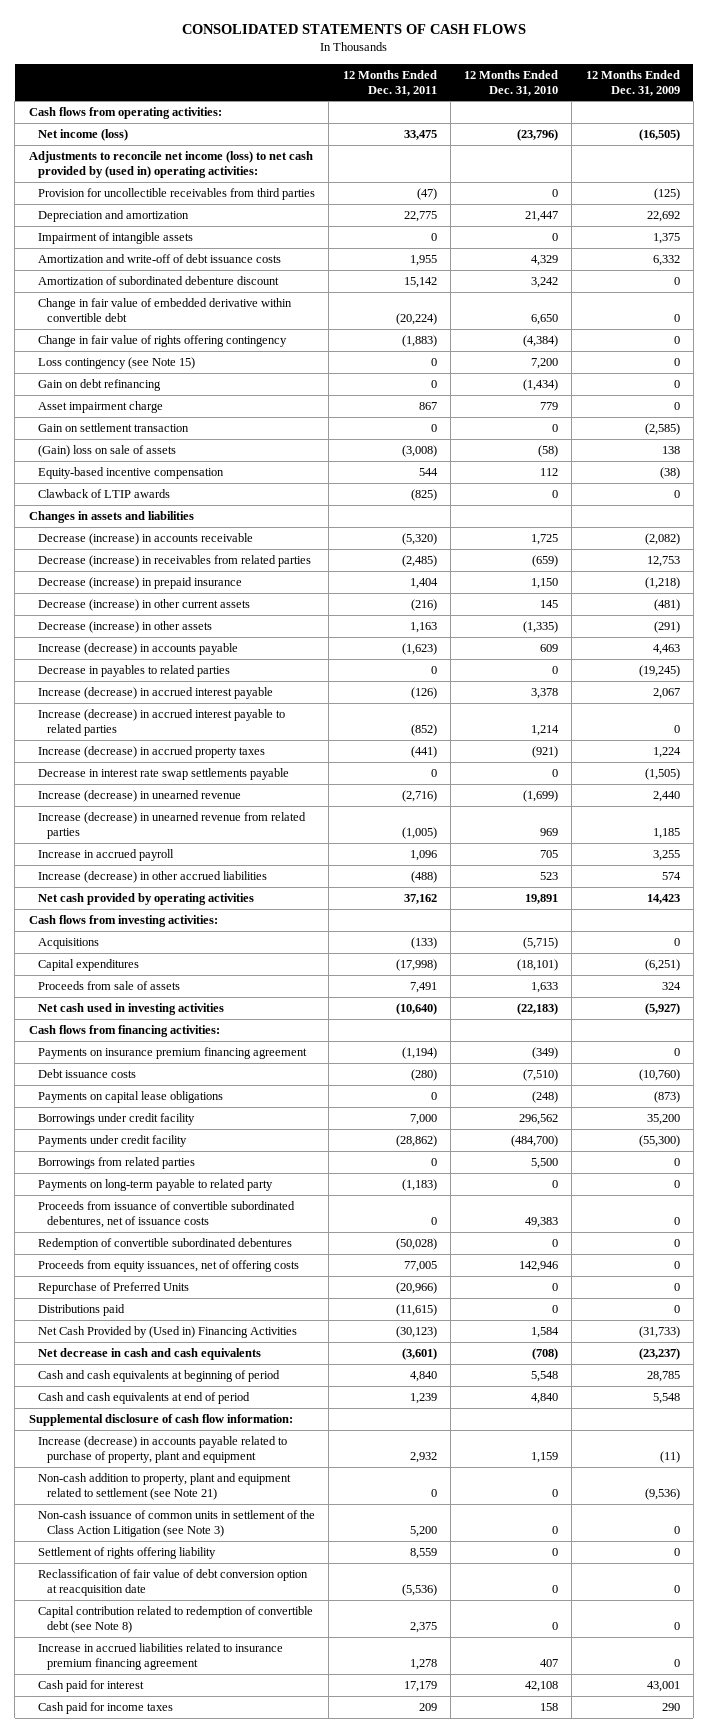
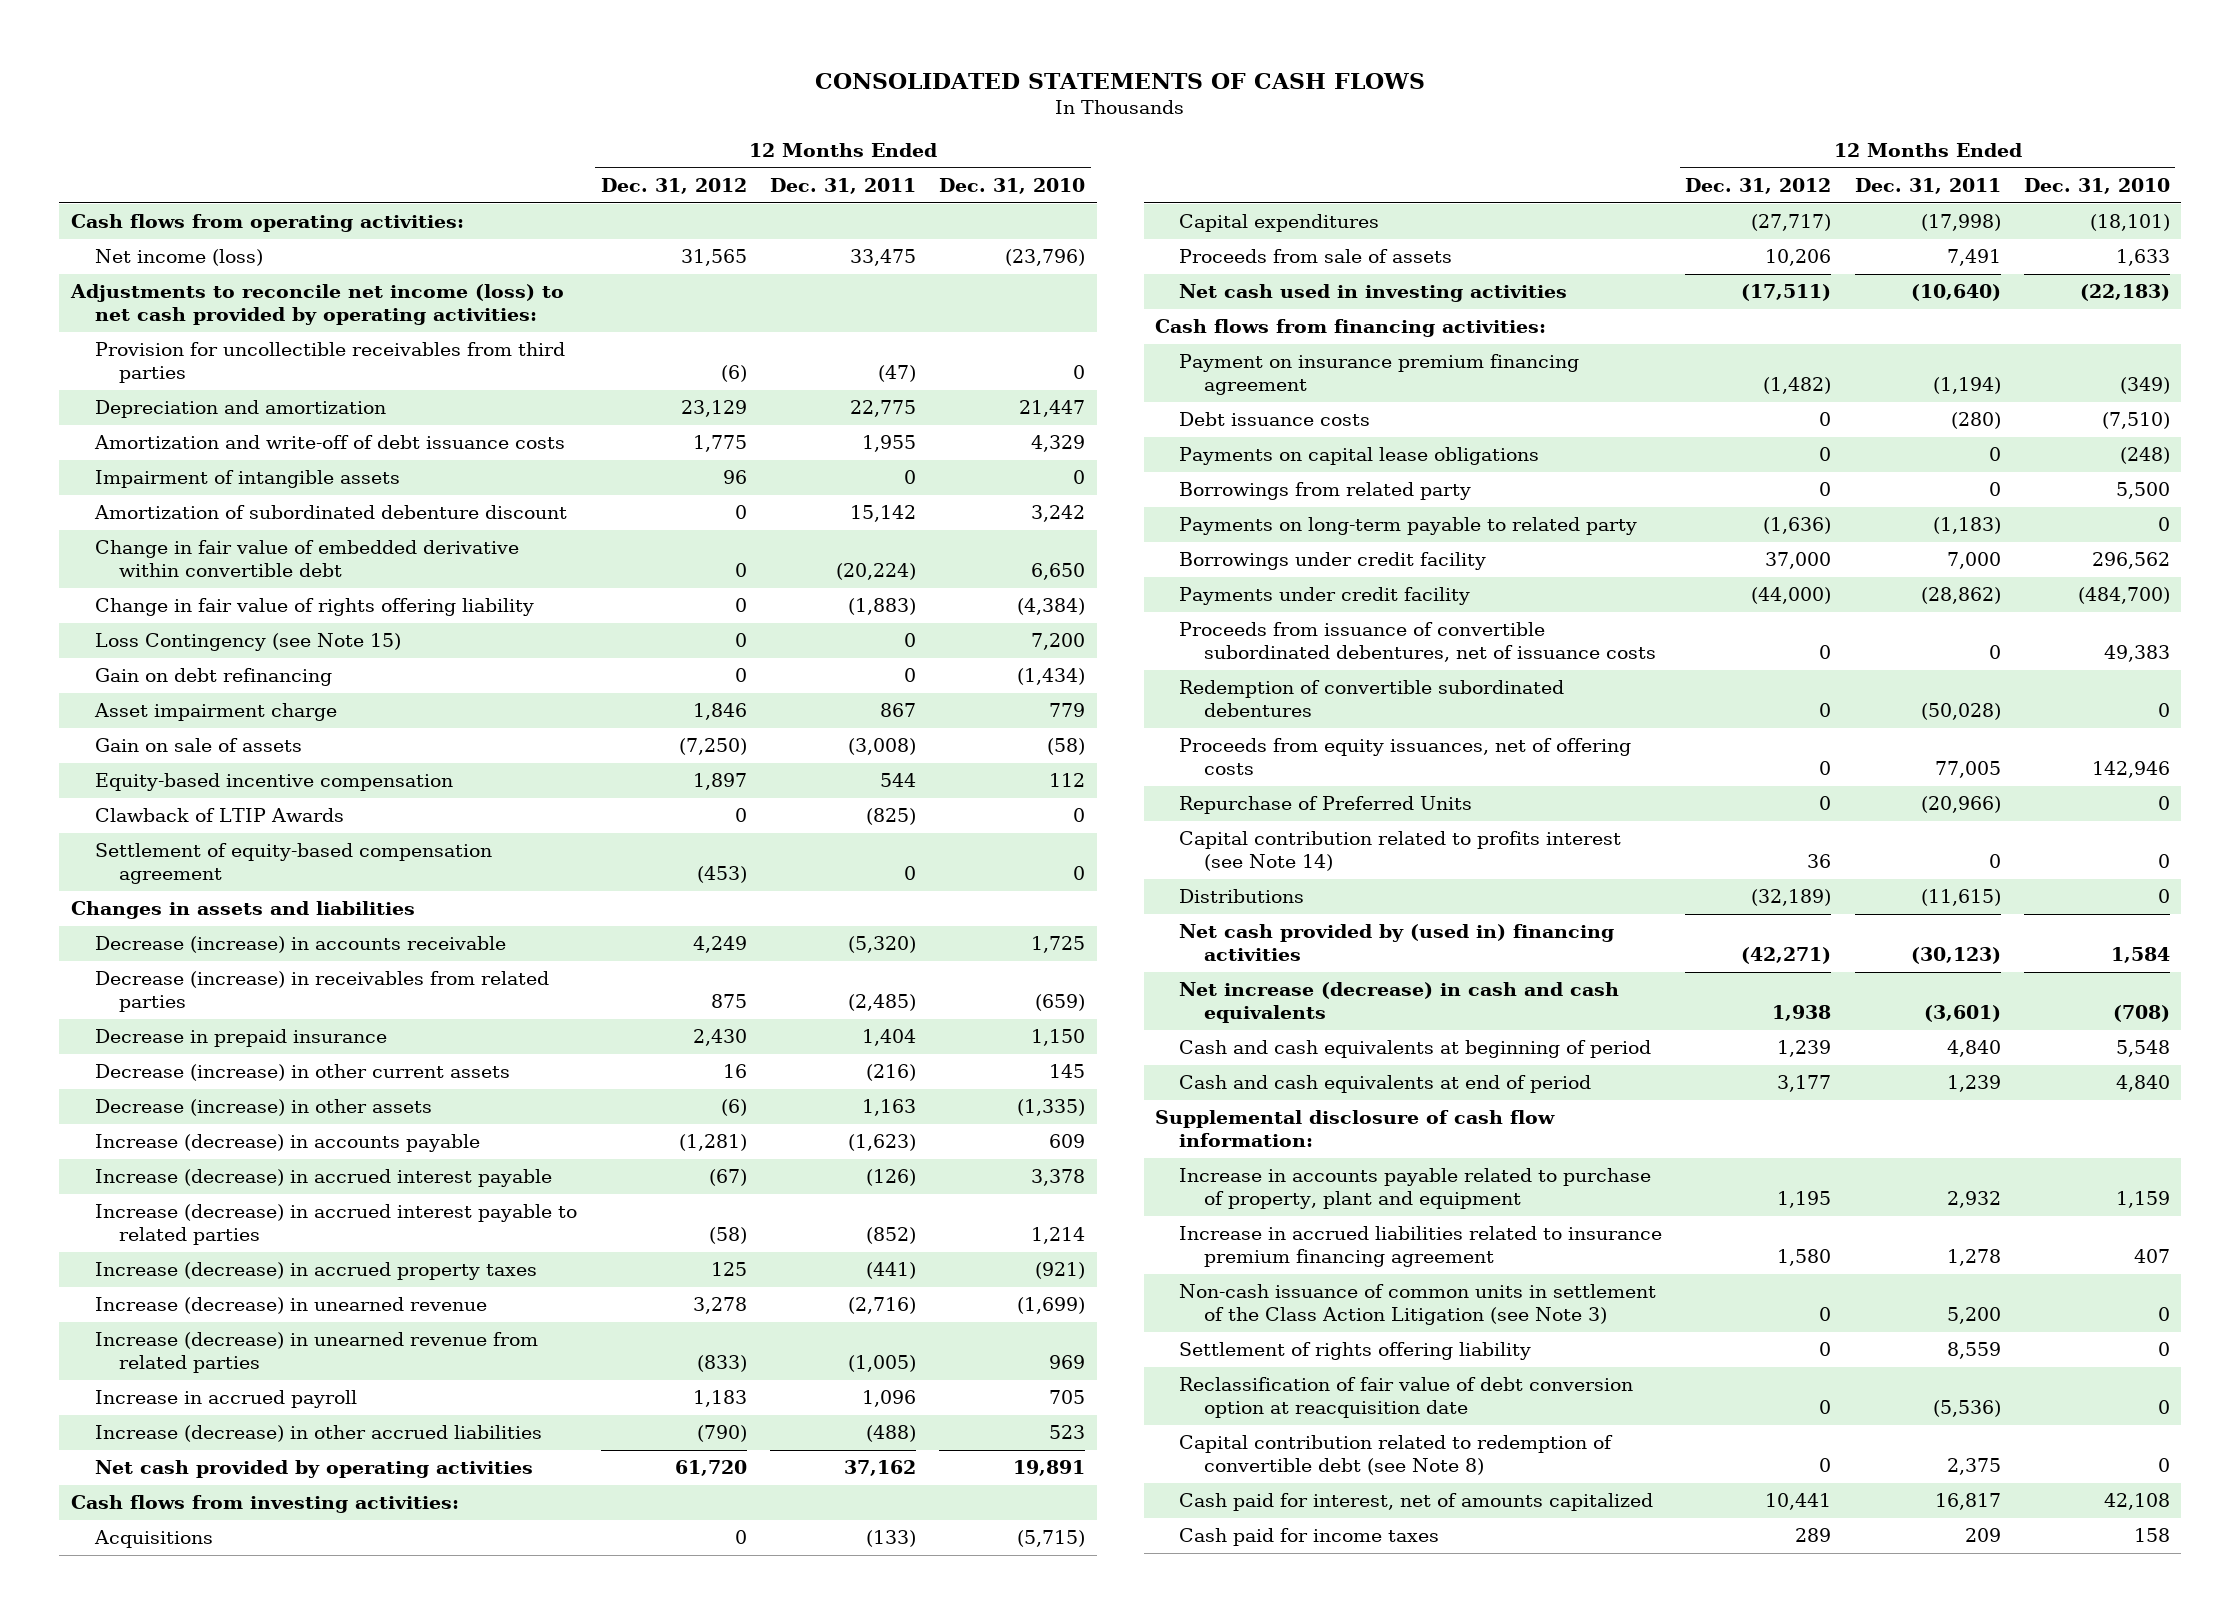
- | 12 Months Ended Dec. 31, 2011 | 12 Months Ended Dec. 31, 2010 | 12 Months Ended Dec. 31, 2009
+ | 12 Months Ended Dec. 31, 2012 | 12 Months Ended Dec. 31, 2011 | 12 Months Ended Dec. 31, 2010
- Adjustments to reconcile net income (loss) to net cash provided by (used in) operating activities:
+ Adjustments to reconcile net income (loss) to net cash provided by operating activities:
moved down: Impairment of intangible assets | 96 | 0 | 0
- Change in fair value of rights offering contingency | (1,883) | (4,384) | 0
- Loss contingency (see Note 15) | 0 | 7,200 | 0
+ Change in fair value of rights offering liability | 0 | (1,883) | (4,384)
+ Loss Contingency (see Note 15) | 0 | 0 | 7,200
- Gain on settlement transaction | 0 | 0 | (2,585)
- (Gain) loss on sale of assets | (3,008) | (58) | 138
+ Gain on sale of assets | (7,250) | (3,008) | (58)
- Clawback of LTIP awards | (825) | 0 | 0
+ Clawback of LTIP Awards | 0 | (825) | 0
+ Settlement of equity-based compensation agreement | (453) | 0 | 0
- Decrease (increase) in prepaid insurance | 1,404 | 1,150 | (1,218)
+ Decrease in prepaid insurance | 2,430 | 1,404 | 1,150
- Decrease in payables to related parties | 0 | 0 | (19,245)
- Decrease in interest rate swap settlements payable | 0 | 0 | (1,505)
- Payments on insurance premium financing agreement | (1,194) | (349) | 0
+ Payment on insurance premium financing agreement | (1,482) | (1,194) | (349)
+ Borrowings from related party | 0 | 0 | 5,500
moved up: Payments on long-term payable to related party | (1,636) | (1,183) | 0
- Borrowings from related parties | 0 | 5,500 | 0
- Distributions paid | (11,615) | 0 | 0
- Net Cash Provided by (Used in) Financing Activities | (30,123) | 1,584 | (31,733)
- Net decrease in cash and cash equivalents | (3,601) | (708) | (23,237)
+ Capital contribution related to profits interest (see Note 14) | 36 | 0 | 0
+ Distributions | (32,189) | (11,615) | 0
+ Net cash provided by (used in) financing activities | (42,271) | (30,123) | 1,584
+ Net increase (decrease) in cash and cash equivalents | 1,938 | (3,601) | (708)
- Increase (decrease) in accounts payable related to purchase of property, plant and equipment | 2,932 | 1,159 | (11)
- Non-cash addition to property, plant and equipment related to settlement (see Note 21) | 0 | 0 | (9,536)
+ Increase in accounts payable related to purchase of property, plant and equipment | 1,195 | 2,932 | 1,159
moved up: Increase in accrued liabilities related to insurance premium financing agreement | 1,580 | 1,278 | 407
- Cash paid for interest | 17,179 | 42,108 | 43,001
+ Cash paid for interest, net of amounts capitalized | 10,441 | 16,817 | 42,108

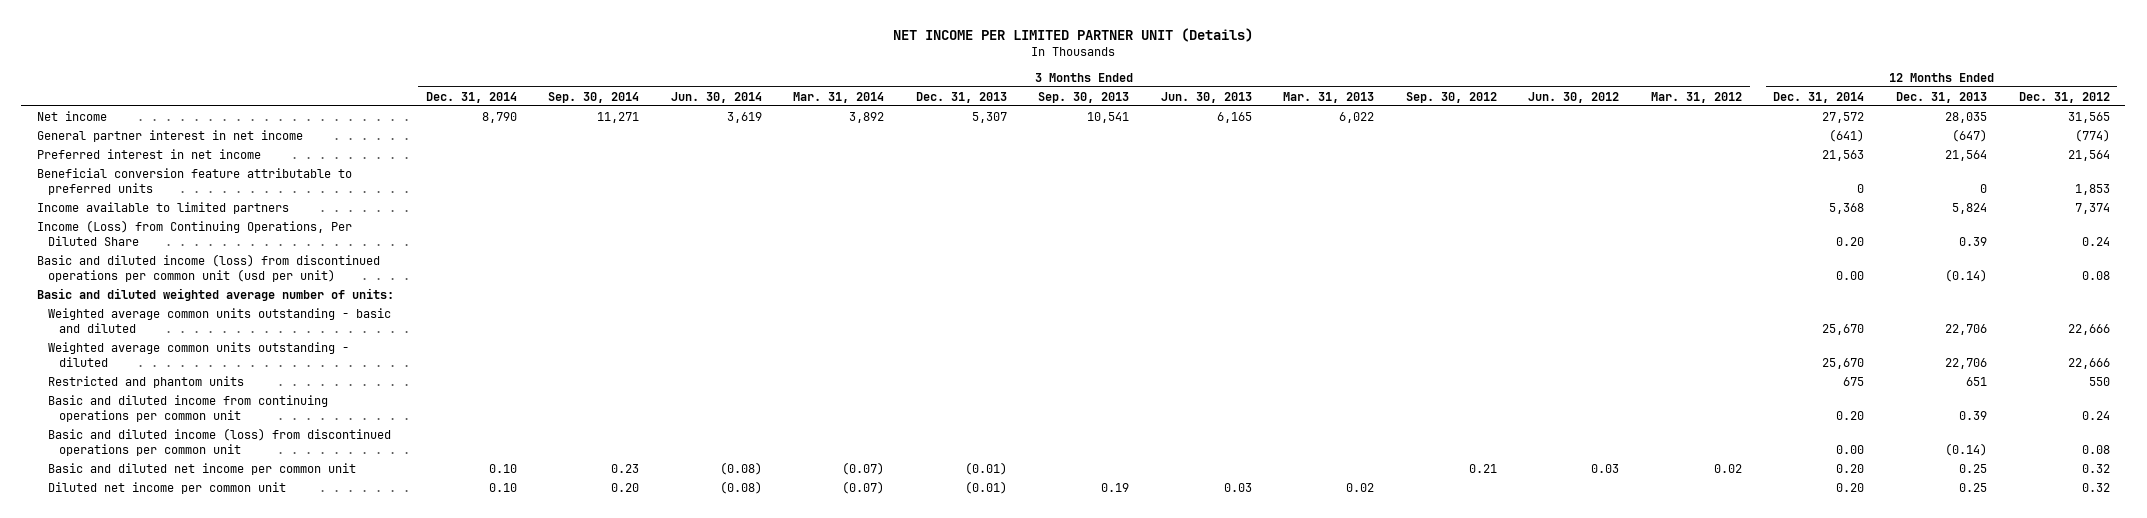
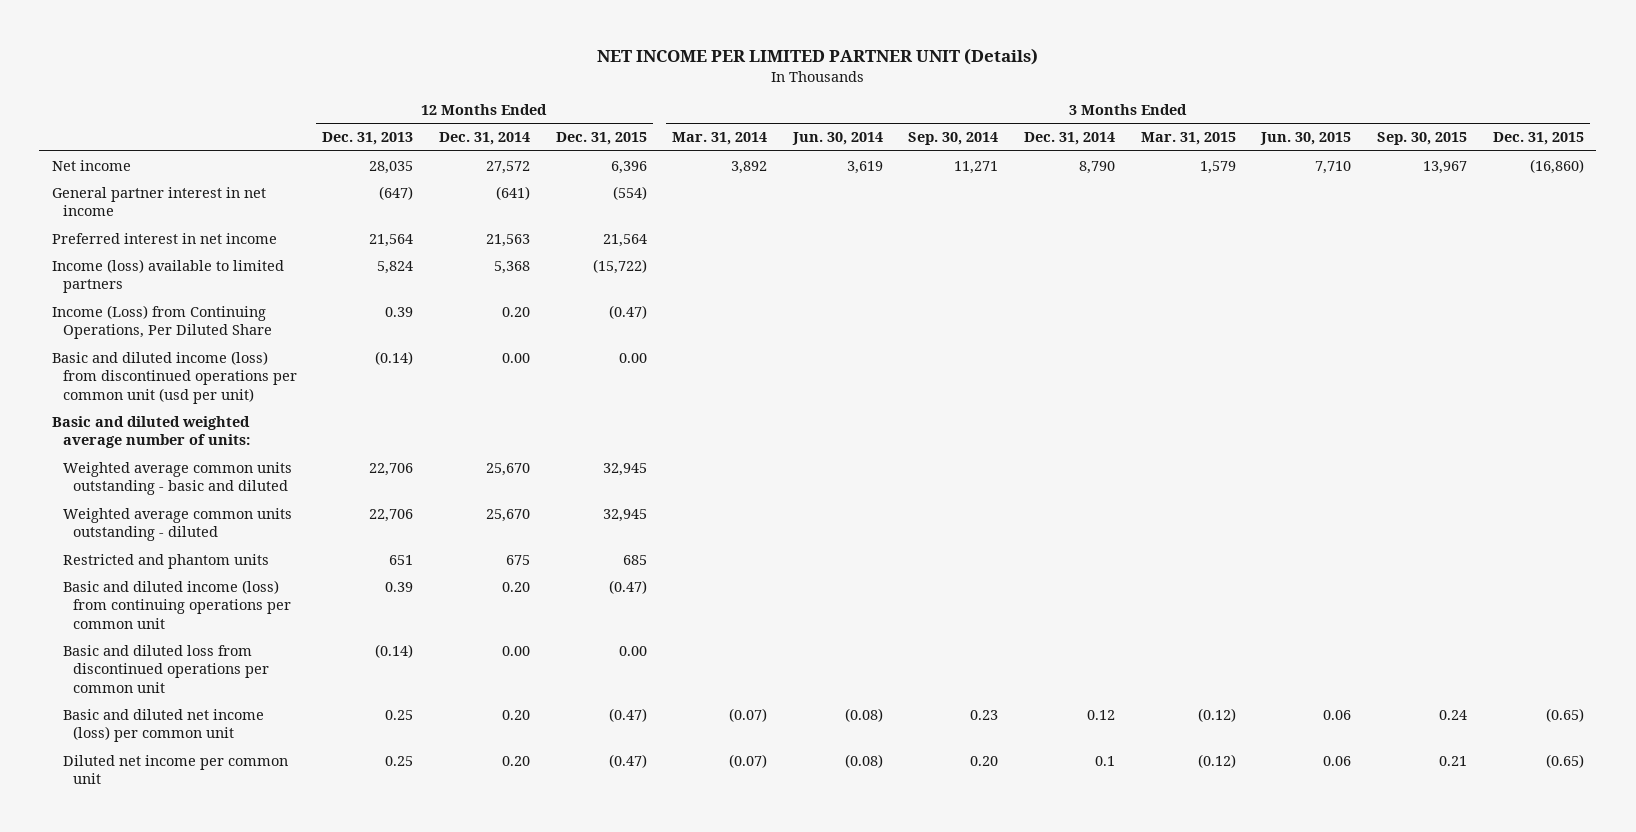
- | 3 Months Ended Dec. 31, 2014 | 3 Months Ended Sep. 30, 2014 | 3 Months Ended Jun. 30, 2014 | 3 Months Ended Mar. 31, 2014 | 3 Months Ended Dec. 31, 2013 | 3 Months Ended Sep. 30, 2013 | 3 Months Ended Jun. 30, 2013 | 3 Months Ended Mar. 31, 2013 | 3 Months Ended Sep. 30, 2012 | 3 Months Ended Jun. 30, 2012 | 3 Months Ended Mar. 31, 2012 | 12 Months Ended Dec. 31, 2014 | 12 Months Ended Dec. 31, 2013 | 12 Months Ended Dec. 31, 2012
+ | 12 Months Ended Dec. 31, 2013 | 12 Months Ended Dec. 31, 2014 | 12 Months Ended Dec. 31, 2015 | 3 Months Ended Mar. 31, 2014 | 3 Months Ended Jun. 30, 2014 | 3 Months Ended Sep. 30, 2014 | 3 Months Ended Dec. 31, 2014 | 3 Months Ended Mar. 31, 2015 | 3 Months Ended Jun. 30, 2015 | 3 Months Ended Sep. 30, 2015 | 3 Months Ended Dec. 31, 2015
- Beneficial conversion feature attributable to preferred units | | | | | | | | | | | | 0 | 0 | 1,853
- Income available to limited partners | | | | | | | | | | | | 5,368 | 5,824 | 7,374
+ Income (loss) available to limited partners | 5,824 | 5,368 | (15,722) | | | | | | | |
- Basic and diluted income from continuing operations per common unit | | | | | | | | | | | | 0.20 | 0.39 | 0.24
- Basic and diluted income (loss) from discontinued operations per common unit | | | | | | | | | | | | 0.00 | (0.14) | 0.08
- Basic and diluted net income per common unit | 0.10 | 0.23 | (0.08) | (0.07) | (0.01) | | | | 0.21 | 0.03 | 0.02 | 0.20 | 0.25 | 0.32
- Diluted net income per common unit | 0.10 | 0.20 | (0.08) | (0.07) | (0.01) | 0.19 | 0.03 | 0.02 | | | | 0.20 | 0.25 | 0.32
+ Basic and diluted income (loss) from continuing operations per common unit | 0.39 | 0.20 | (0.47) | | | | | | | |
+ Basic and diluted loss from discontinued operations per common unit | (0.14) | 0.00 | 0.00 | | | | | | | |
+ Basic and diluted net income (loss) per common unit | 0.25 | 0.20 | (0.47) | (0.07) | (0.08) | 0.23 | 0.12 | (0.12) | 0.06 | 0.24 | (0.65)
+ Diluted net income per common unit | 0.25 | 0.20 | (0.47) | (0.07) | (0.08) | 0.20 | 0.1 | (0.12) | 0.06 | 0.21 | (0.65)

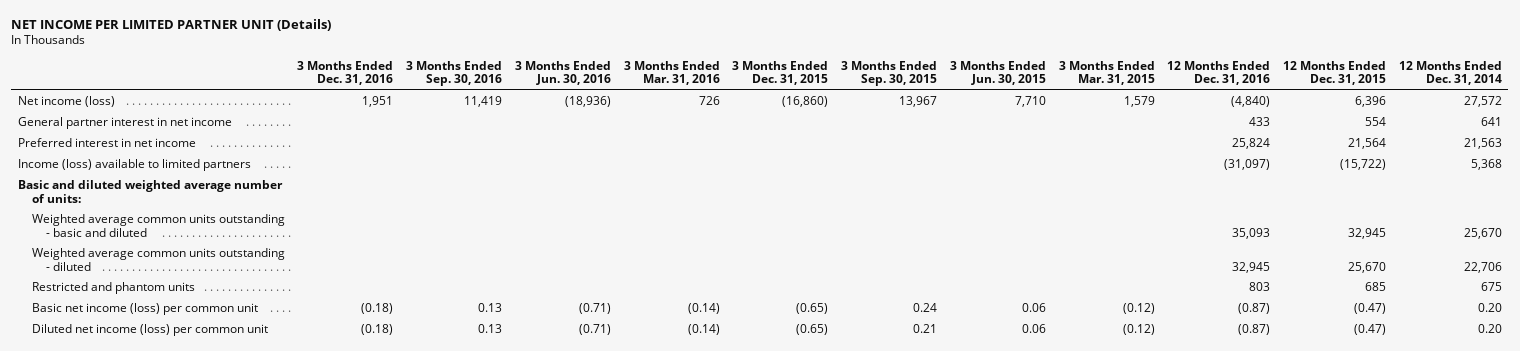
- | 12 Months Ended Dec. 31, 2013 | 12 Months Ended Dec. 31, 2014 | 12 Months Ended Dec. 31, 2015 | 3 Months Ended Mar. 31, 2014 | 3 Months Ended Jun. 30, 2014 | 3 Months Ended Sep. 30, 2014 | 3 Months Ended Dec. 31, 2014 | 3 Months Ended Mar. 31, 2015 | 3 Months Ended Jun. 30, 2015 | 3 Months Ended Sep. 30, 2015 | 3 Months Ended Dec. 31, 2015
+ | 3 Months Ended Dec. 31, 2016 | 3 Months Ended Sep. 30, 2016 | 3 Months Ended Jun. 30, 2016 | 3 Months Ended Mar. 31, 2016 | 3 Months Ended Dec. 31, 2015 | 3 Months Ended Sep. 30, 2015 | 3 Months Ended Jun. 30, 2015 | 3 Months Ended Mar. 31, 2015 | 12 Months Ended Dec. 31, 2016 | 12 Months Ended Dec. 31, 2015 | 12 Months Ended Dec. 31, 2014
- Net income | 28,035 | 27,572 | 6,396 | 3,892 | 3,619 | 11,271 | 8,790 | 1,579 | 7,710 | 13,967 | (16,860)
- General partner interest in net income | (647) | (641) | (554) | | | | | | | |
+ Net income (loss) | 1,951 | 11,419 | (18,936) | 726 | (16,860) | 13,967 | 7,710 | 1,579 | (4,840) | 6,396 | 27,572
+ General partner interest in net income | | | | | | | | | 433 | 554 | 641
- Income (Loss) from Continuing Operations, Per Diluted Share | 0.39 | 0.20 | (0.47) | | | | | | | |
- Basic and diluted income (loss) from discontinued operations per common unit (usd per unit) | (0.14) | 0.00 | 0.00 | | | | | | | |
- Weighted average common units outstanding - diluted | 22,706 | 25,670 | 32,945 | | | | | | | |
+ Weighted average common units outstanding - diluted | | | | | | | | | 32,945 | 25,670 | 22,706
- Basic and diluted income (loss) from continuing operations per common unit | 0.39 | 0.20 | (0.47) | | | | | | | |
- Basic and diluted loss from discontinued operations per common unit | (0.14) | 0.00 | 0.00 | | | | | | | |
- Basic and diluted net income (loss) per common unit | 0.25 | 0.20 | (0.47) | (0.07) | (0.08) | 0.23 | 0.12 | (0.12) | 0.06 | 0.24 | (0.65)
- Diluted net income per common unit | 0.25 | 0.20 | (0.47) | (0.07) | (0.08) | 0.20 | 0.1 | (0.12) | 0.06 | 0.21 | (0.65)
+ Basic net income (loss) per common unit | (0.18) | 0.13 | (0.71) | (0.14) | (0.65) | 0.24 | 0.06 | (0.12) | (0.87) | (0.47) | 0.20
+ Diluted net income (loss) per common unit | (0.18) | 0.13 | (0.71) | (0.14) | (0.65) | 0.21 | 0.06 | (0.12) | (0.87) | (0.47) | 0.20

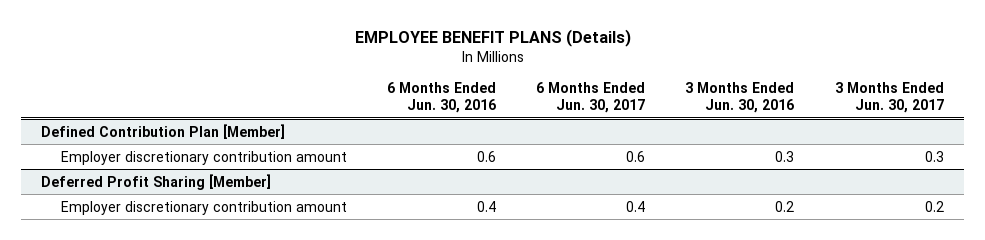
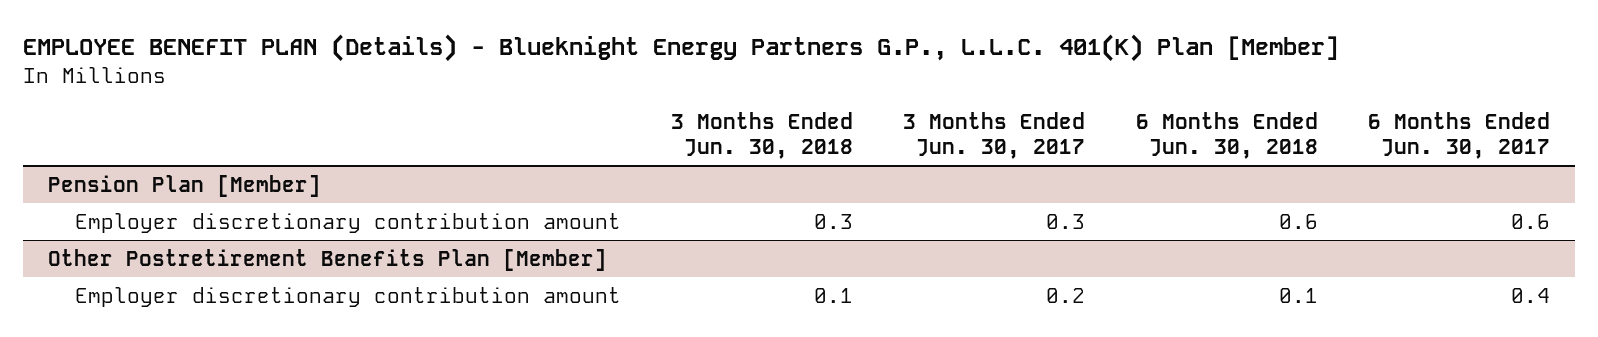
- EMPLOYEE BENEFIT PLANS (Details)
+ EMPLOYEE BENEFIT PLAN (Details) - Blueknight Energy Partners G.P., L.L.C. 401(K) Plan [Member]
- | 6 Months Ended Jun. 30, 2016 | 6 Months Ended Jun. 30, 2017 | 3 Months Ended Jun. 30, 2016 | 3 Months Ended Jun. 30, 2017
+ | 3 Months Ended Jun. 30, 2018 | 3 Months Ended Jun. 30, 2017 | 6 Months Ended Jun. 30, 2018 | 6 Months Ended Jun. 30, 2017
- Defined Contribution Plan [Member]
+ Pension Plan [Member]
- Deferred Profit Sharing [Member]
+ Other Postretirement Benefits Plan [Member]

